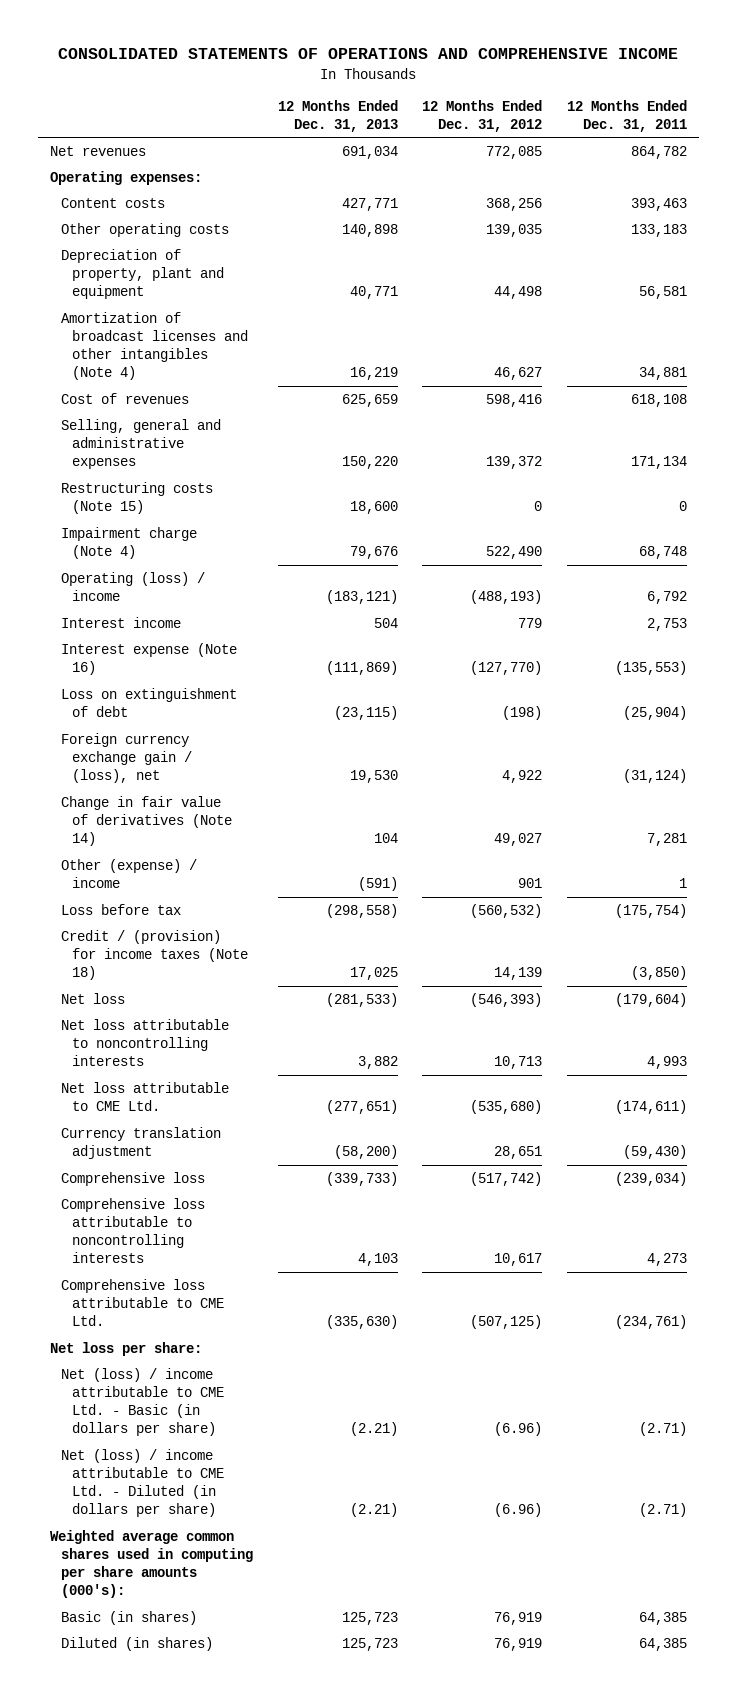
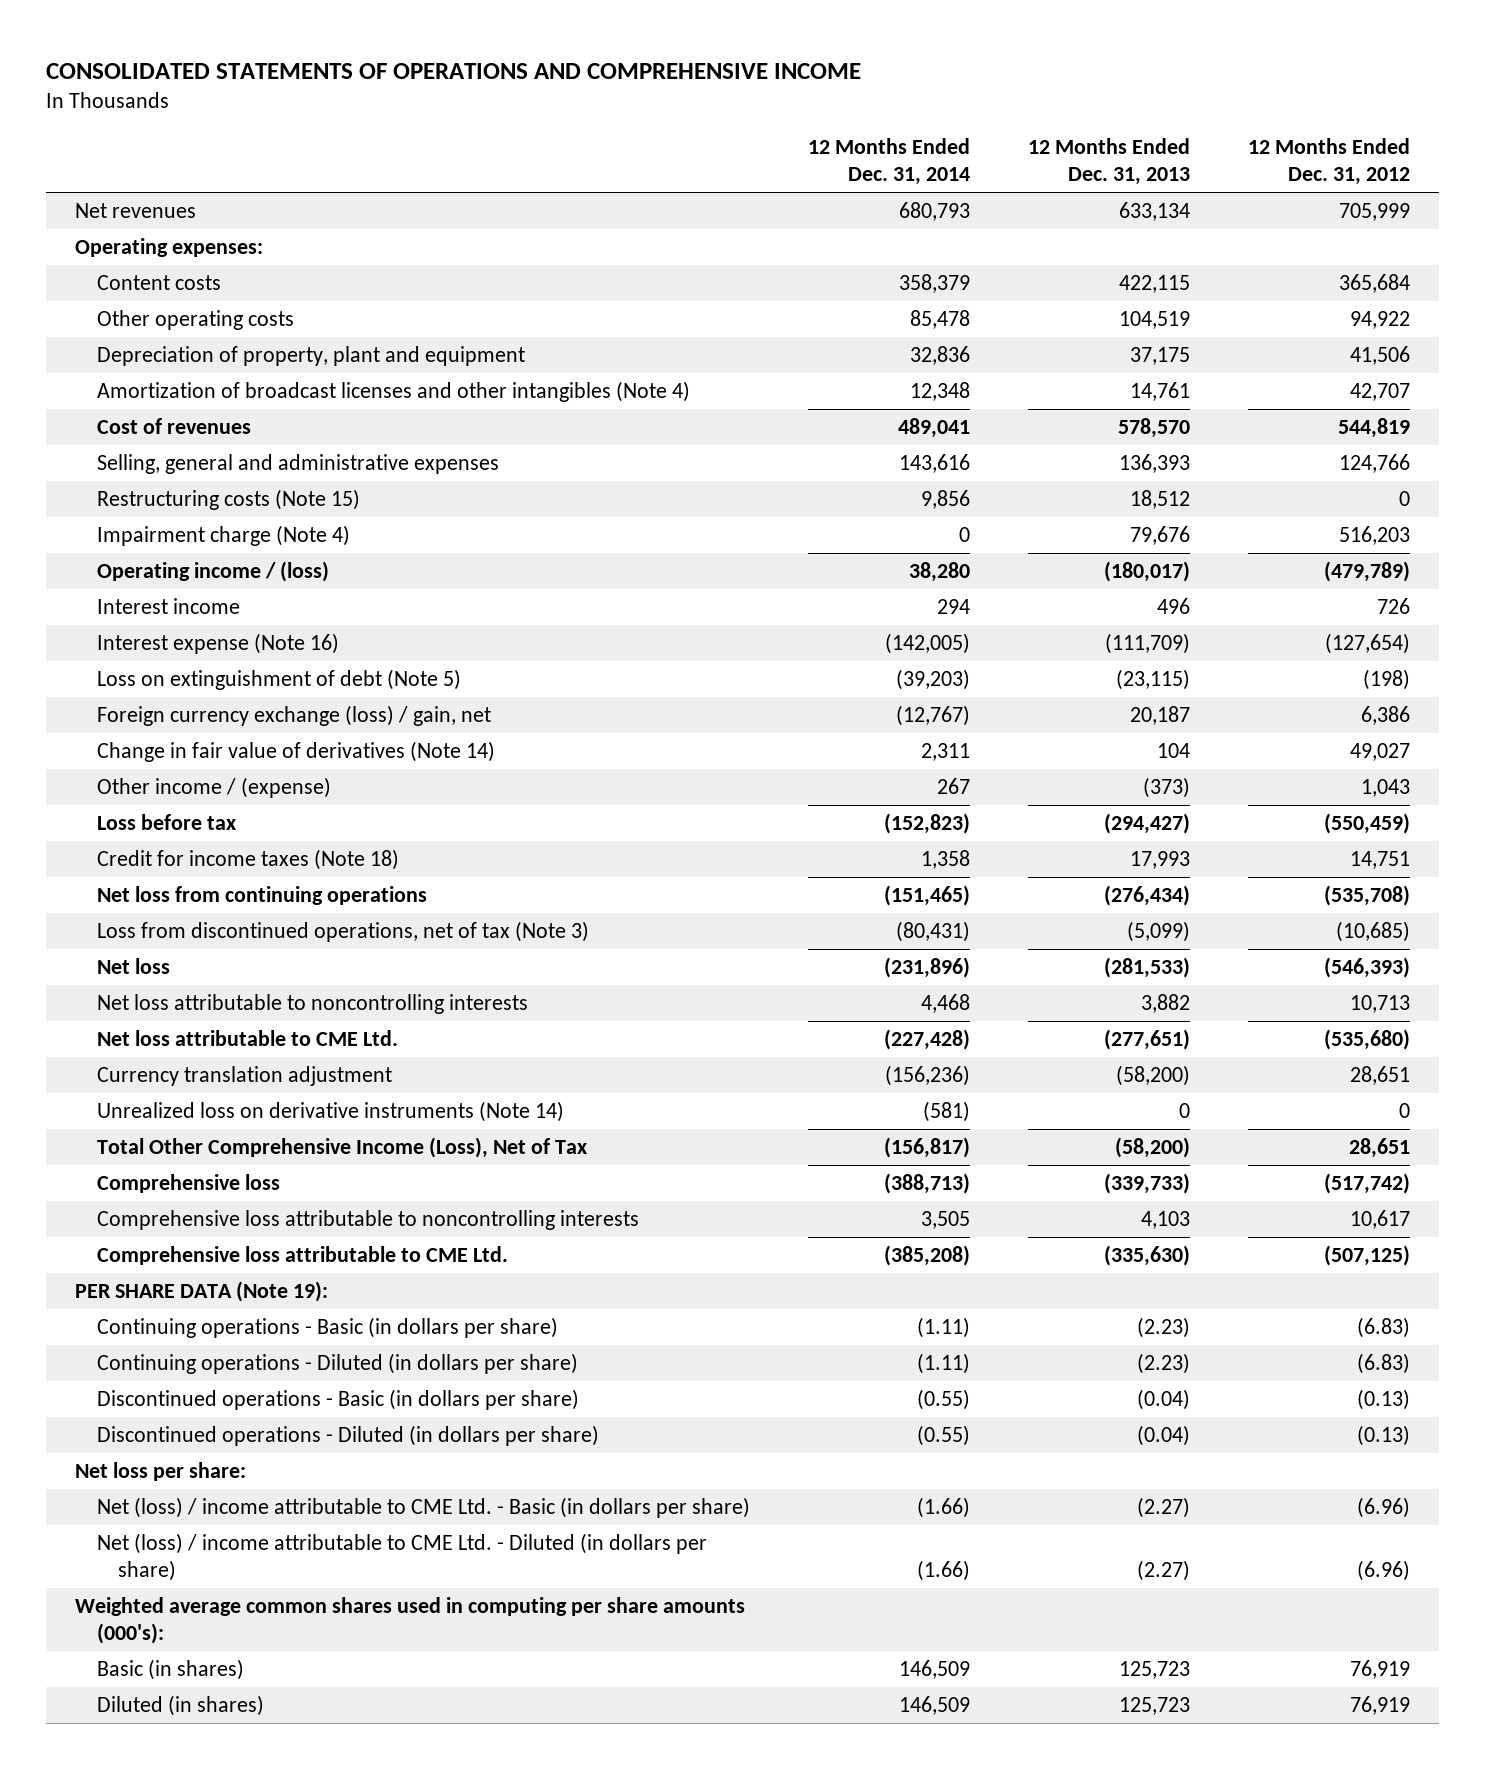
- | 12 Months Ended Dec. 31, 2013 | 12 Months Ended Dec. 31, 2012 | 12 Months Ended Dec. 31, 2011
+ | 12 Months Ended Dec. 31, 2014 | 12 Months Ended Dec. 31, 2013 | 12 Months Ended Dec. 31, 2012
- Net revenues | 691,034 | 772,085 | 864,782
+ Net revenues | 680,793 | 633,134 | 705,999
- Content costs | 427,771 | 368,256 | 393,463
- Other operating costs | 140,898 | 139,035 | 133,183
- Depreciation of property, plant and equipment | 40,771 | 44,498 | 56,581
- Amortization of broadcast licenses and other intangibles (Note 4) | 16,219 | 46,627 | 34,881
- Cost of revenues | 625,659 | 598,416 | 618,108
- Selling, general and administrative expenses | 150,220 | 139,372 | 171,134
- Restructuring costs (Note 15) | 18,600 | 0 | 0
- Impairment charge (Note 4) | 79,676 | 522,490 | 68,748
- Operating (loss) / income | (183,121) | (488,193) | 6,792
- Interest income | 504 | 779 | 2,753
- Interest expense (Note 16) | (111,869) | (127,770) | (135,553)
- Loss on extinguishment of debt | (23,115) | (198) | (25,904)
- Foreign currency exchange gain / (loss), net | 19,530 | 4,922 | (31,124)
+ Content costs | 358,379 | 422,115 | 365,684
+ Other operating costs | 85,478 | 104,519 | 94,922
+ Depreciation of property, plant and equipment | 32,836 | 37,175 | 41,506
+ Amortization of broadcast licenses and other intangibles (Note 4) | 12,348 | 14,761 | 42,707
+ Cost of revenues | 489,041 | 578,570 | 544,819
+ Selling, general and administrative expenses | 143,616 | 136,393 | 124,766
+ Restructuring costs (Note 15) | 9,856 | 18,512 | 0
+ Impairment charge (Note 4) | 0 | 79,676 | 516,203
+ Operating income / (loss) | 38,280 | (180,017) | (479,789)
+ Interest income | 294 | 496 | 726
+ Interest expense (Note 16) | (142,005) | (111,709) | (127,654)
+ Loss on extinguishment of debt (Note 5) | (39,203) | (23,115) | (198)
+ Foreign currency exchange (loss) / gain, net | (12,767) | 20,187 | 6,386
- Other (expense) / income | (591) | 901 | 1
- Loss before tax | (298,558) | (560,532) | (175,754)
- Credit / (provision) for income taxes (Note 18) | 17,025 | 14,139 | (3,850)
+ Other income / (expense) | 267 | (373) | 1,043
+ Loss before tax | (152,823) | (294,427) | (550,459)
+ Credit for income taxes (Note 18) | 1,358 | 17,993 | 14,751
+ Net loss from continuing operations | (151,465) | (276,434) | (535,708)
+ Loss from discontinued operations, net of tax (Note 3) | (80,431) | (5,099) | (10,685)
+ Unrealized loss on derivative instruments (Note 14) | (581) | 0 | 0
+ Total Other Comprehensive Income (Loss), Net of Tax | (156,817) | (58,200) | 28,651
+ PER SHARE DATA (Note 19):
+ Continuing operations - Basic (in dollars per share) | (1.11) | (2.23) | (6.83)
+ Continuing operations - Diluted (in dollars per share) | (1.11) | (2.23) | (6.83)
+ Discontinued operations - Basic (in dollars per share) | (0.55) | (0.04) | (0.13)
+ Discontinued operations - Diluted (in dollars per share) | (0.55) | (0.04) | (0.13)
- Net (loss) / income attributable to CME Ltd. - Basic (in dollars per share) | (2.21) | (6.96) | (2.71)
- Net (loss) / income attributable to CME Ltd. - Diluted (in dollars per share) | (2.21) | (6.96) | (2.71)
+ Net (loss) / income attributable to CME Ltd. - Basic (in dollars per share) | (1.66) | (2.27) | (6.96)
+ Net (loss) / income attributable to CME Ltd. - Diluted (in dollars per share) | (1.66) | (2.27) | (6.96)

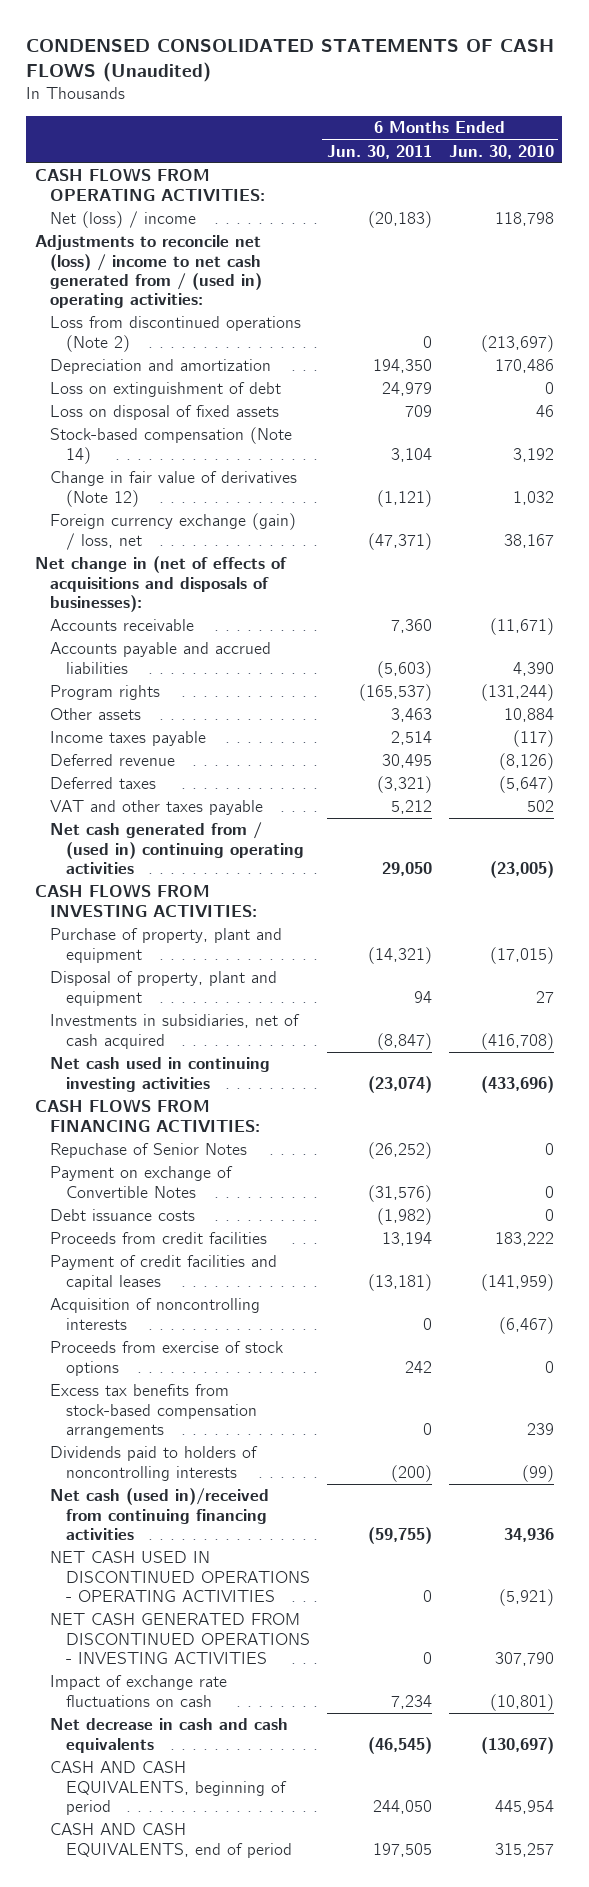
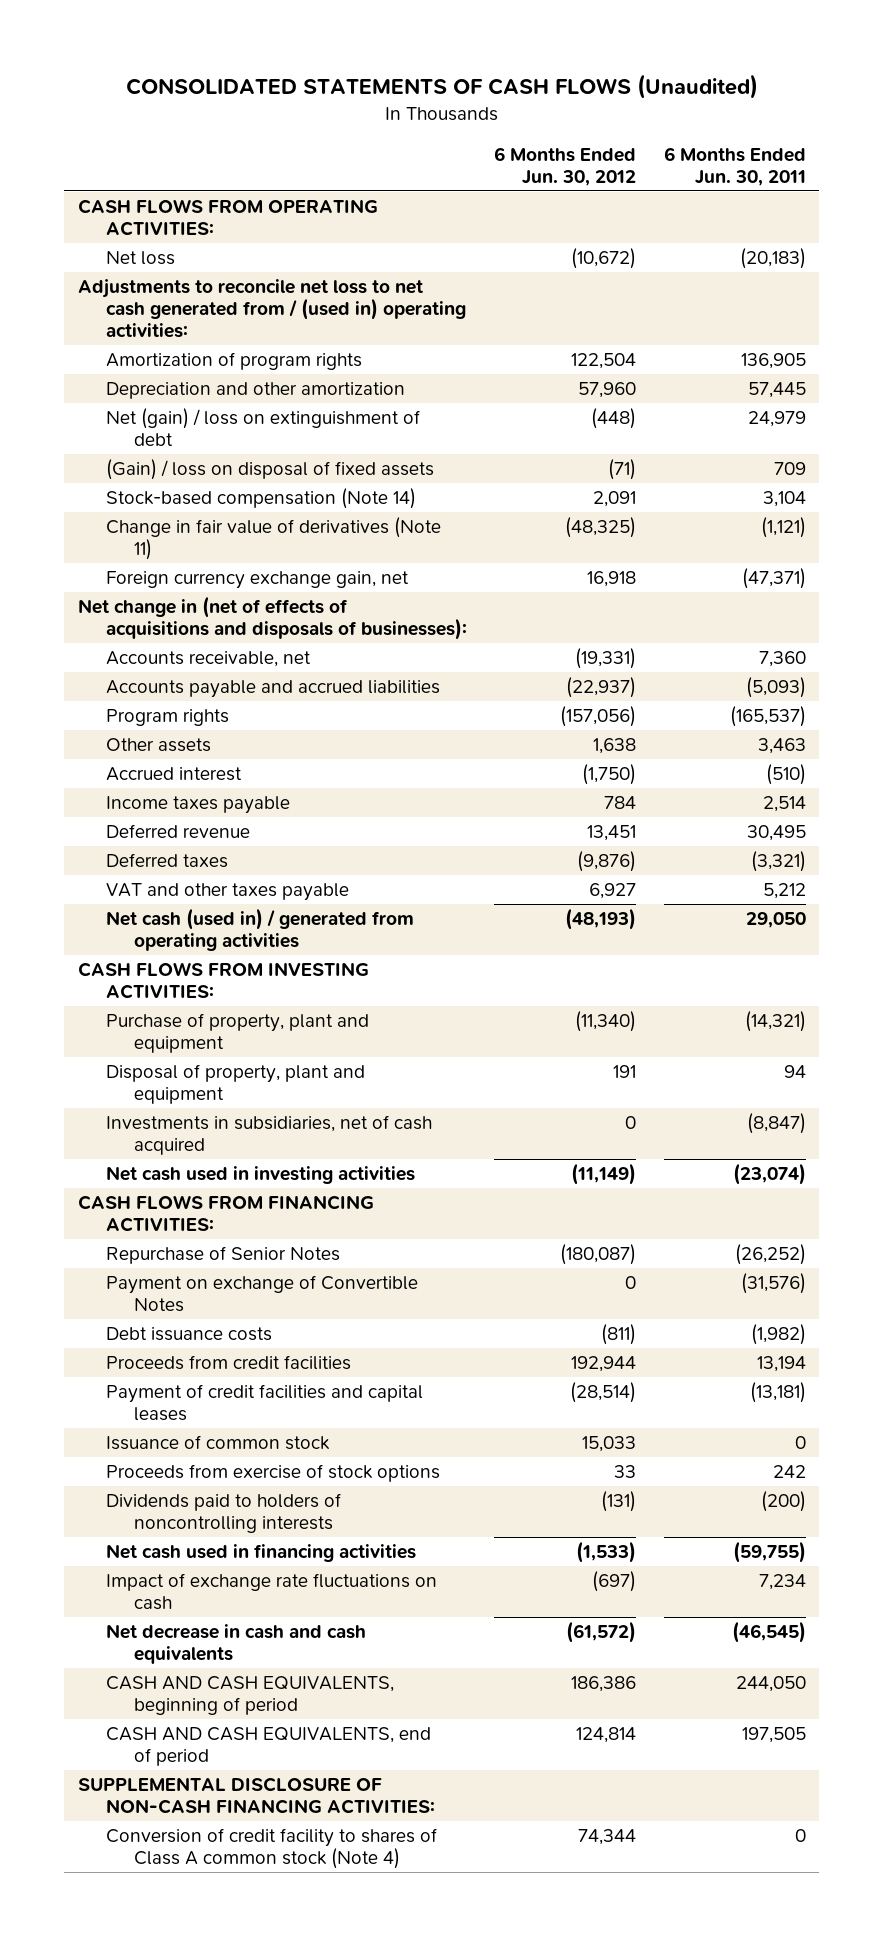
- CONDENSED CONSOLIDATED STATEMENTS OF CASH FLOWS (Unaudited)
+ CONSOLIDATED STATEMENTS OF CASH FLOWS (Unaudited)
- | 6 Months Ended Jun. 30, 2011 | 6 Months Ended Jun. 30, 2010
+ | 6 Months Ended Jun. 30, 2012 | 6 Months Ended Jun. 30, 2011
- Net (loss) / income | (20,183) | 118,798
- Adjustments to reconcile net (loss) / income to net cash generated from / (used in) operating activities:
- Loss from discontinued operations (Note 2) | 0 | (213,697)
- Depreciation and amortization | 194,350 | 170,486
- Loss on extinguishment of debt | 24,979 | 0
- Loss on disposal of fixed assets | 709 | 46
+ Net loss | (10,672) | (20,183)
+ Adjustments to reconcile net loss to net cash generated from / (used in) operating activities:
+ Amortization of program rights | 122,504 | 136,905
+ Depreciation and other amortization | 57,960 | 57,445
+ Net (gain) / loss on extinguishment of debt | (448) | 24,979
+ (Gain) / loss on disposal of fixed assets | (71) | 709
- Change in fair value of derivatives (Note 12) | (1,121) | 1,032
- Foreign currency exchange (gain) / loss, net | (47,371) | 38,167
+ Change in fair value of derivatives (Note 11) | (48,325) | (1,121)
+ Foreign currency exchange gain, net | 16,918 | (47,371)
- Accounts receivable | 7,360 | (11,671)
- Accounts payable and accrued liabilities | (5,603) | 4,390
+ Accounts receivable, net | (19,331) | 7,360
+ Accounts payable and accrued liabilities | (22,937) | (5,093)
+ Accrued interest | (1,750) | (510)
- Net cash generated from / (used in) continuing operating activities | 29,050 | (23,005)
+ Net cash (used in) / generated from operating activities | (48,193) | 29,050
- Net cash used in continuing investing activities | (23,074) | (433,696)
+ Net cash used in investing activities | (11,149) | (23,074)
- Repuchase of Senior Notes | (26,252) | 0
+ Repurchase of Senior Notes | (180,087) | (26,252)
- Acquisition of noncontrolling interests | 0 | (6,467)
+ Issuance of common stock | 15,033 | 0
- Excess tax benefits from stock-based compensation arrangements | 0 | 239
- Net cash (used in)/received from continuing financing activities | (59,755) | 34,936
- NET CASH USED IN DISCONTINUED OPERATIONS - OPERATING ACTIVITIES | 0 | (5,921)
- NET CASH GENERATED FROM DISCONTINUED OPERATIONS - INVESTING ACTIVITIES | 0 | 307,790
+ Net cash used in financing activities | (1,533) | (59,755)
+ SUPPLEMENTAL DISCLOSURE OF NON-CASH FINANCING ACTIVITIES:
+ Conversion of credit facility to shares of Class A common stock (Note 4) | 74,344 | 0

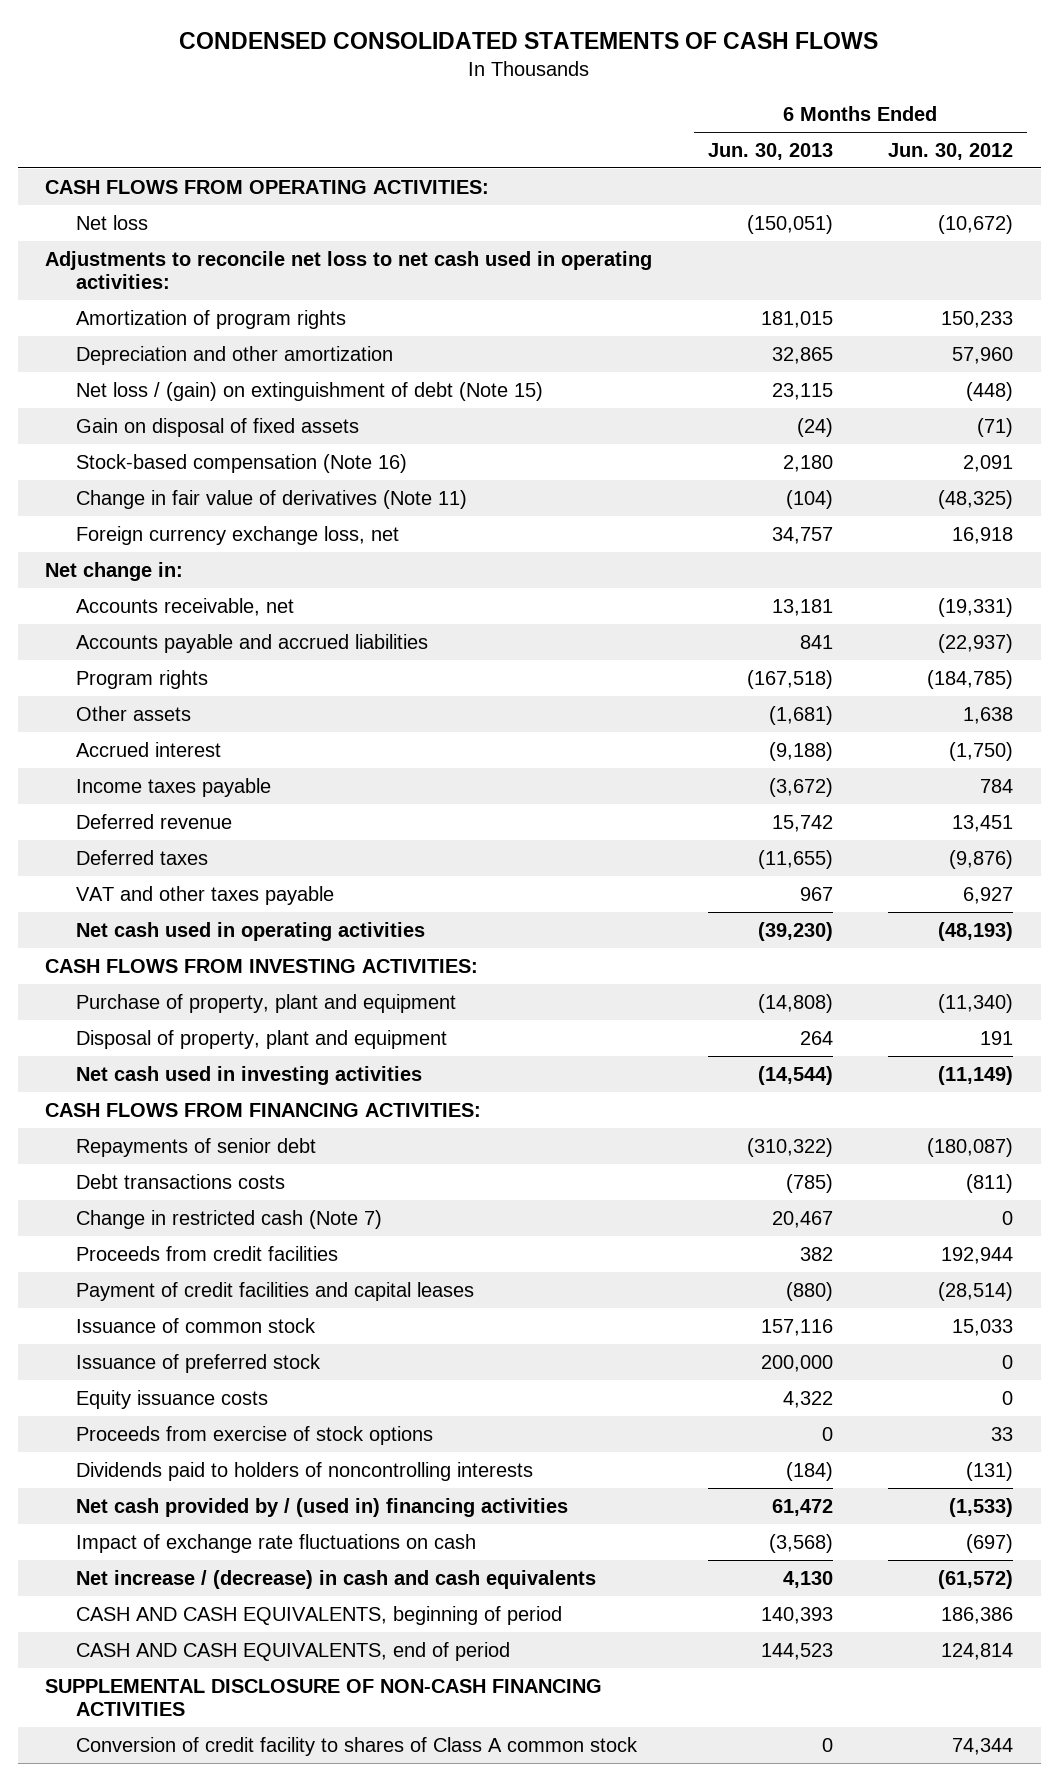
- CONSOLIDATED STATEMENTS OF CASH FLOWS (Unaudited)
+ CONDENSED CONSOLIDATED STATEMENTS OF CASH FLOWS
- | 6 Months Ended Jun. 30, 2012 | 6 Months Ended Jun. 30, 2011
+ | 6 Months Ended Jun. 30, 2013 | 6 Months Ended Jun. 30, 2012
- Adjustments to reconcile net loss to net cash generated from / (used in) operating activities:
- Amortization of program rights | 122,504 | 136,905
+ Adjustments to reconcile net loss to net cash used in operating activities:
+ Amortization of program rights | 181,015 | 150,233
- Net (gain) / loss on extinguishment of debt | (448) | 24,979
- (Gain) / loss on disposal of fixed assets | (71) | 709
- Stock-based compensation (Note 14) | 2,091 | 3,104
+ Net loss / (gain) on extinguishment of debt (Note 15) | 23,115 | (448)
+ Gain on disposal of fixed assets | (24) | (71)
+ Stock-based compensation (Note 16) | 2,180 | 2,091
- Foreign currency exchange gain, net | 16,918 | (47,371)
- Net change in (net of effects of acquisitions and disposals of businesses):
+ Foreign currency exchange loss, net | 34,757 | 16,918
+ Net change in:
- Program rights | (157,056) | (165,537)
+ Program rights | (167,518) | (184,785)
- Net cash (used in) / generated from operating activities | (48,193) | 29,050
+ Net cash used in operating activities | (39,230) | (48,193)
- Investments in subsidiaries, net of cash acquired | 0 | (8,847)
- Repurchase of Senior Notes | (180,087) | (26,252)
- Payment on exchange of Convertible Notes | 0 | (31,576)
- Debt issuance costs | (811) | (1,982)
+ Repayments of senior debt | (310,322) | (180,087)
+ Debt transactions costs | (785) | (811)
+ Change in restricted cash (Note 7) | 20,467 | 0
+ Issuance of preferred stock | 200,000 | 0
+ Equity issuance costs | 4,322 | 0
- Net cash used in financing activities | (1,533) | (59,755)
+ Net cash provided by / (used in) financing activities | 61,472 | (1,533)
- Net decrease in cash and cash equivalents | (61,572) | (46,545)
+ Net increase / (decrease) in cash and cash equivalents | 4,130 | (61,572)
- SUPPLEMENTAL DISCLOSURE OF NON-CASH FINANCING ACTIVITIES:
- Conversion of credit facility to shares of Class A common stock (Note 4) | 74,344 | 0
+ SUPPLEMENTAL DISCLOSURE OF NON-CASH FINANCING ACTIVITIES
+ Conversion of credit facility to shares of Class A common stock | 0 | 74,344

